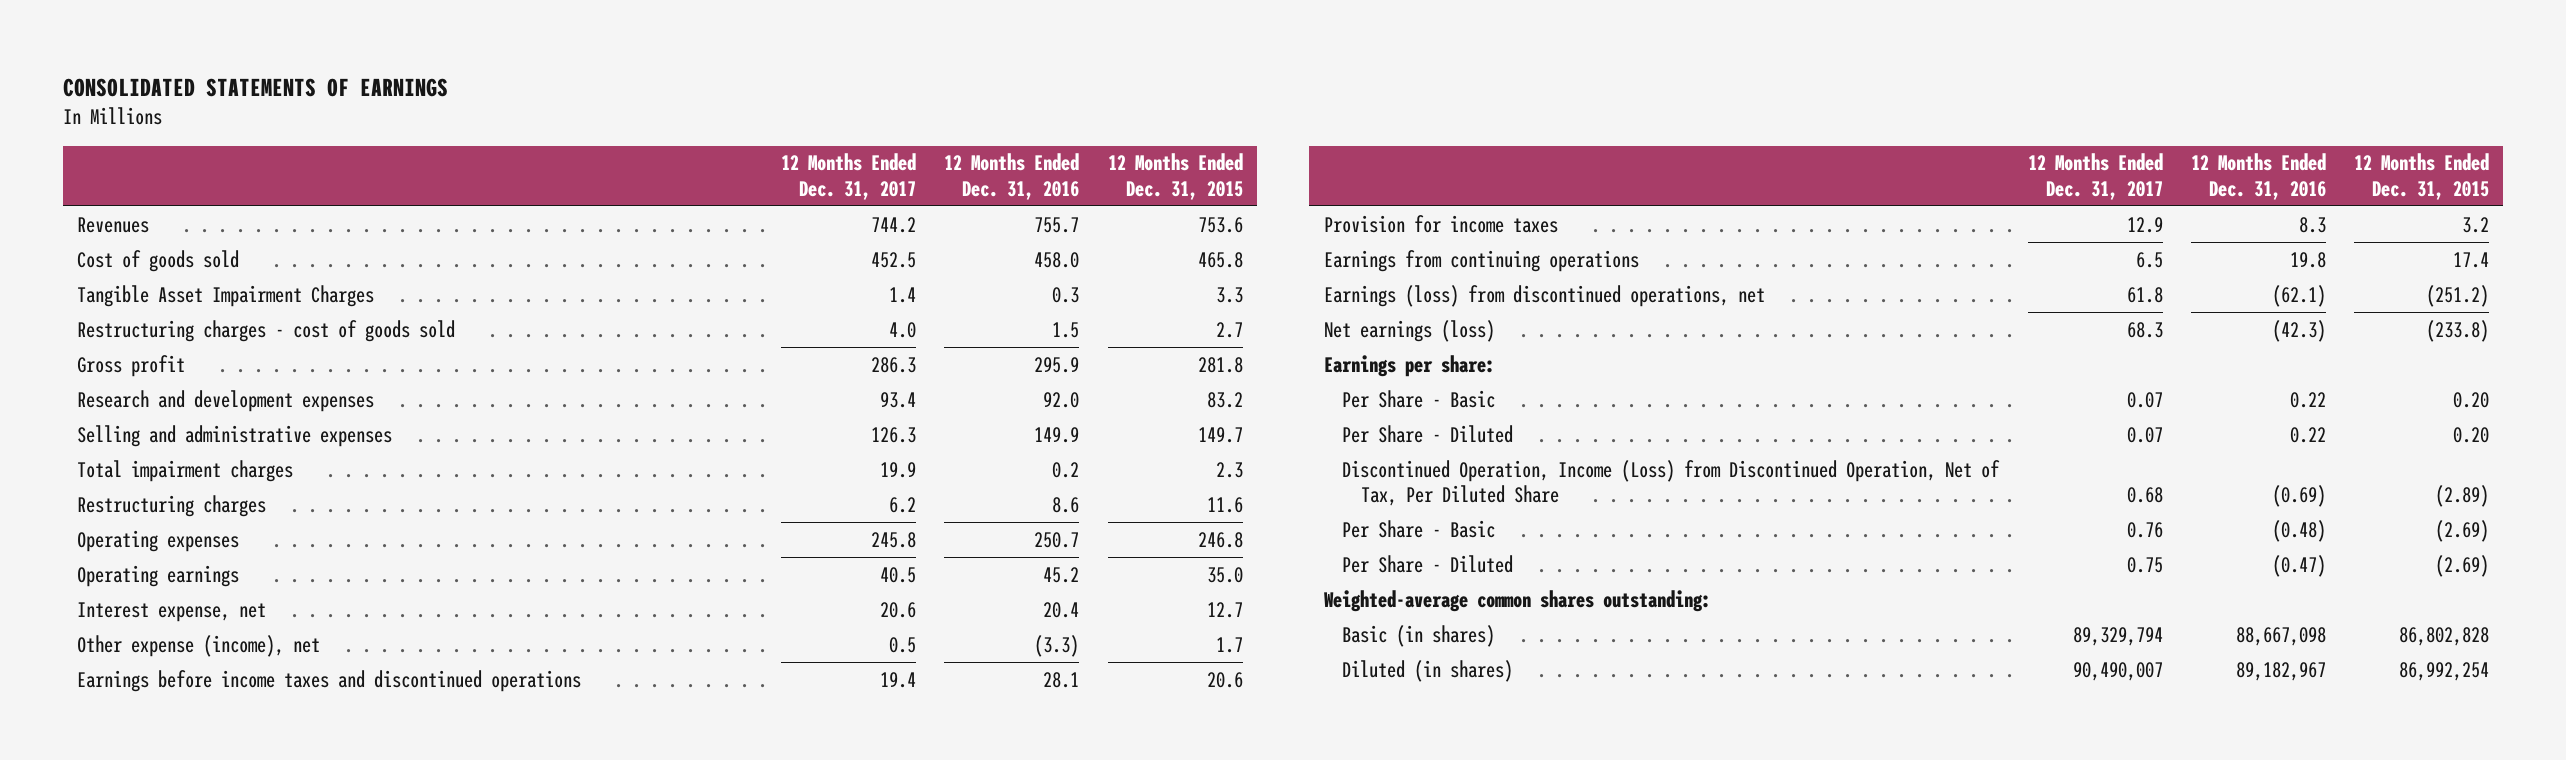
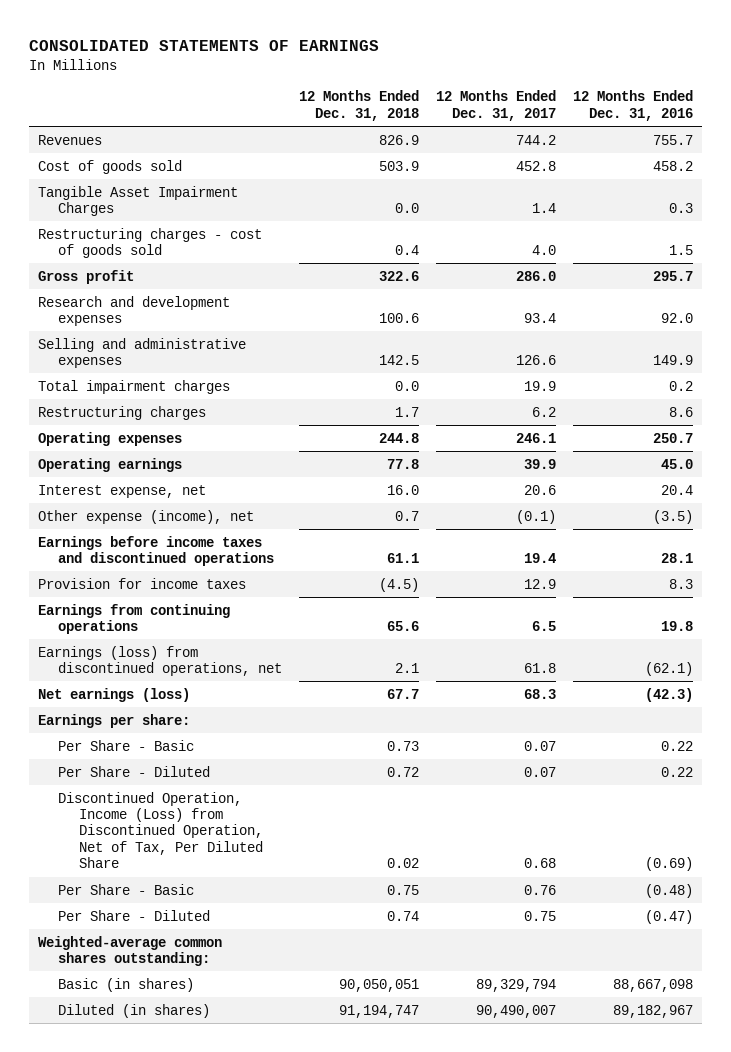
- | 12 Months Ended Dec. 31, 2017 | 12 Months Ended Dec. 31, 2016 | 12 Months Ended Dec. 31, 2015
+ | 12 Months Ended Dec. 31, 2018 | 12 Months Ended Dec. 31, 2017 | 12 Months Ended Dec. 31, 2016
- Cost of goods sold | 452.5 | 458.0 | 465.8
+ Cost of goods sold | 503.9 | 452.8 | 458.2
- Gross profit | 286.3 | 295.9 | 281.8
+ Gross profit | 322.6 | 286.0 | 295.7
- Selling and administrative expenses | 126.3 | 149.9 | 149.7
+ Selling and administrative expenses | 142.5 | 126.6 | 149.9
- Operating expenses | 245.8 | 250.7 | 246.8
- Operating earnings | 40.5 | 45.2 | 35.0
+ Operating expenses | 244.8 | 246.1 | 250.7
+ Operating earnings | 77.8 | 39.9 | 45.0
- Other expense (income), net | 0.5 | (3.3) | 1.7
+ Other expense (income), net | 0.7 | (0.1) | (3.5)

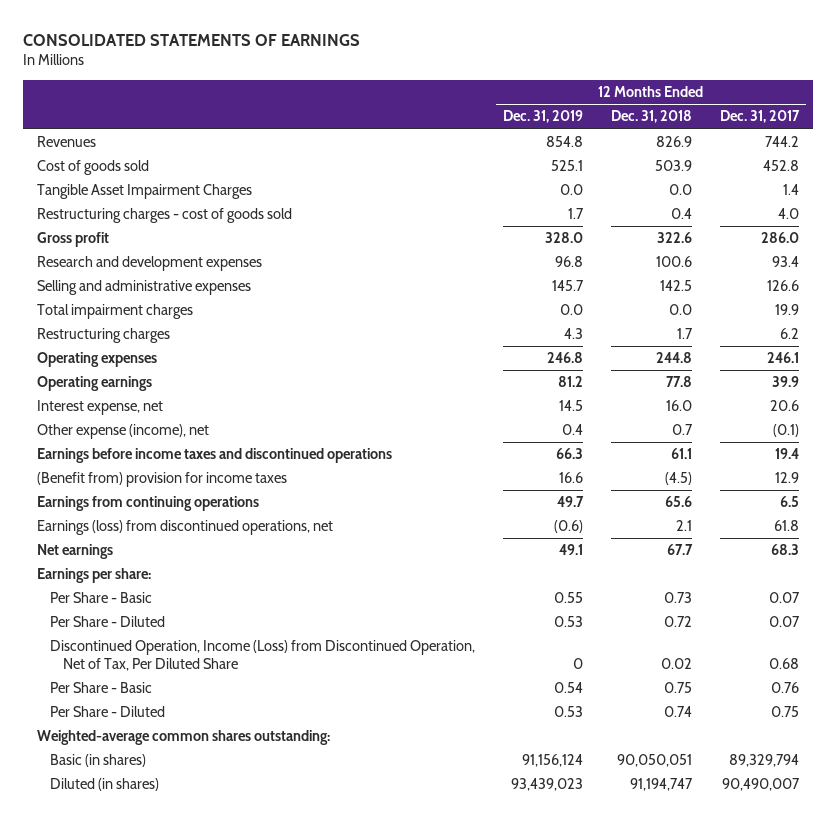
- | 12 Months Ended Dec. 31, 2018 | 12 Months Ended Dec. 31, 2017 | 12 Months Ended Dec. 31, 2016
+ | 12 Months Ended Dec. 31, 2019 | 12 Months Ended Dec. 31, 2018 | 12 Months Ended Dec. 31, 2017
- Provision for income taxes | (4.5) | 12.9 | 8.3
+ (Benefit from) provision for income taxes | 16.6 | (4.5) | 12.9
- Net earnings (loss) | 67.7 | 68.3 | (42.3)
+ Net earnings | 49.1 | 67.7 | 68.3

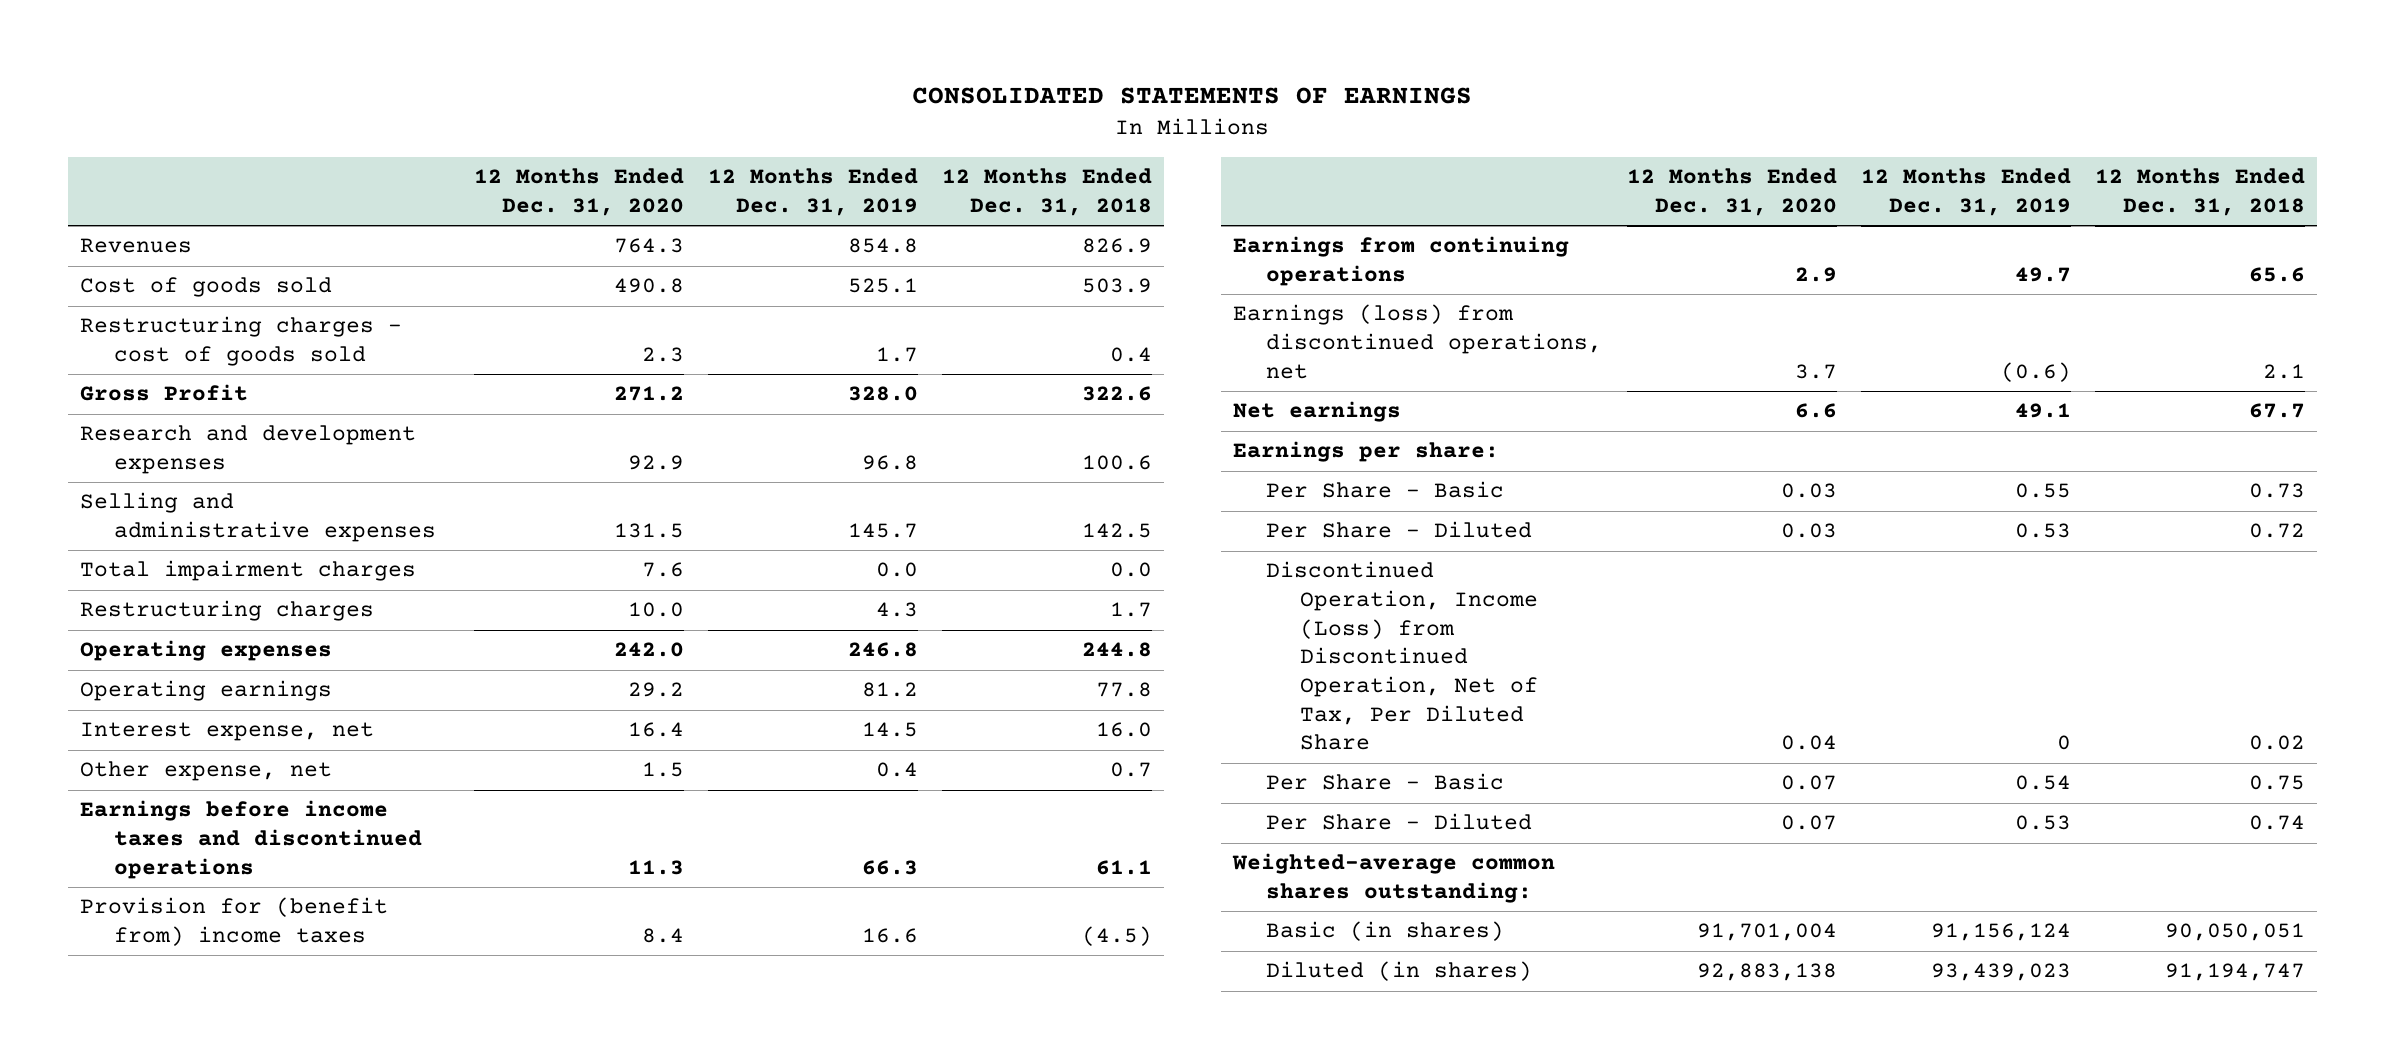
- | 12 Months Ended Dec. 31, 2019 | 12 Months Ended Dec. 31, 2018 | 12 Months Ended Dec. 31, 2017
+ | 12 Months Ended Dec. 31, 2020 | 12 Months Ended Dec. 31, 2019 | 12 Months Ended Dec. 31, 2018
- Tangible Asset Impairment Charges | 0.0 | 0.0 | 1.4
- Gross profit | 328.0 | 322.6 | 286.0
+ Gross Profit | 271.2 | 328.0 | 322.6
- Other expense (income), net | 0.4 | 0.7 | (0.1)
+ Other expense, net | 1.5 | 0.4 | 0.7
- (Benefit from) provision for income taxes | 16.6 | (4.5) | 12.9
+ Provision for (benefit from) income taxes | 8.4 | 16.6 | (4.5)

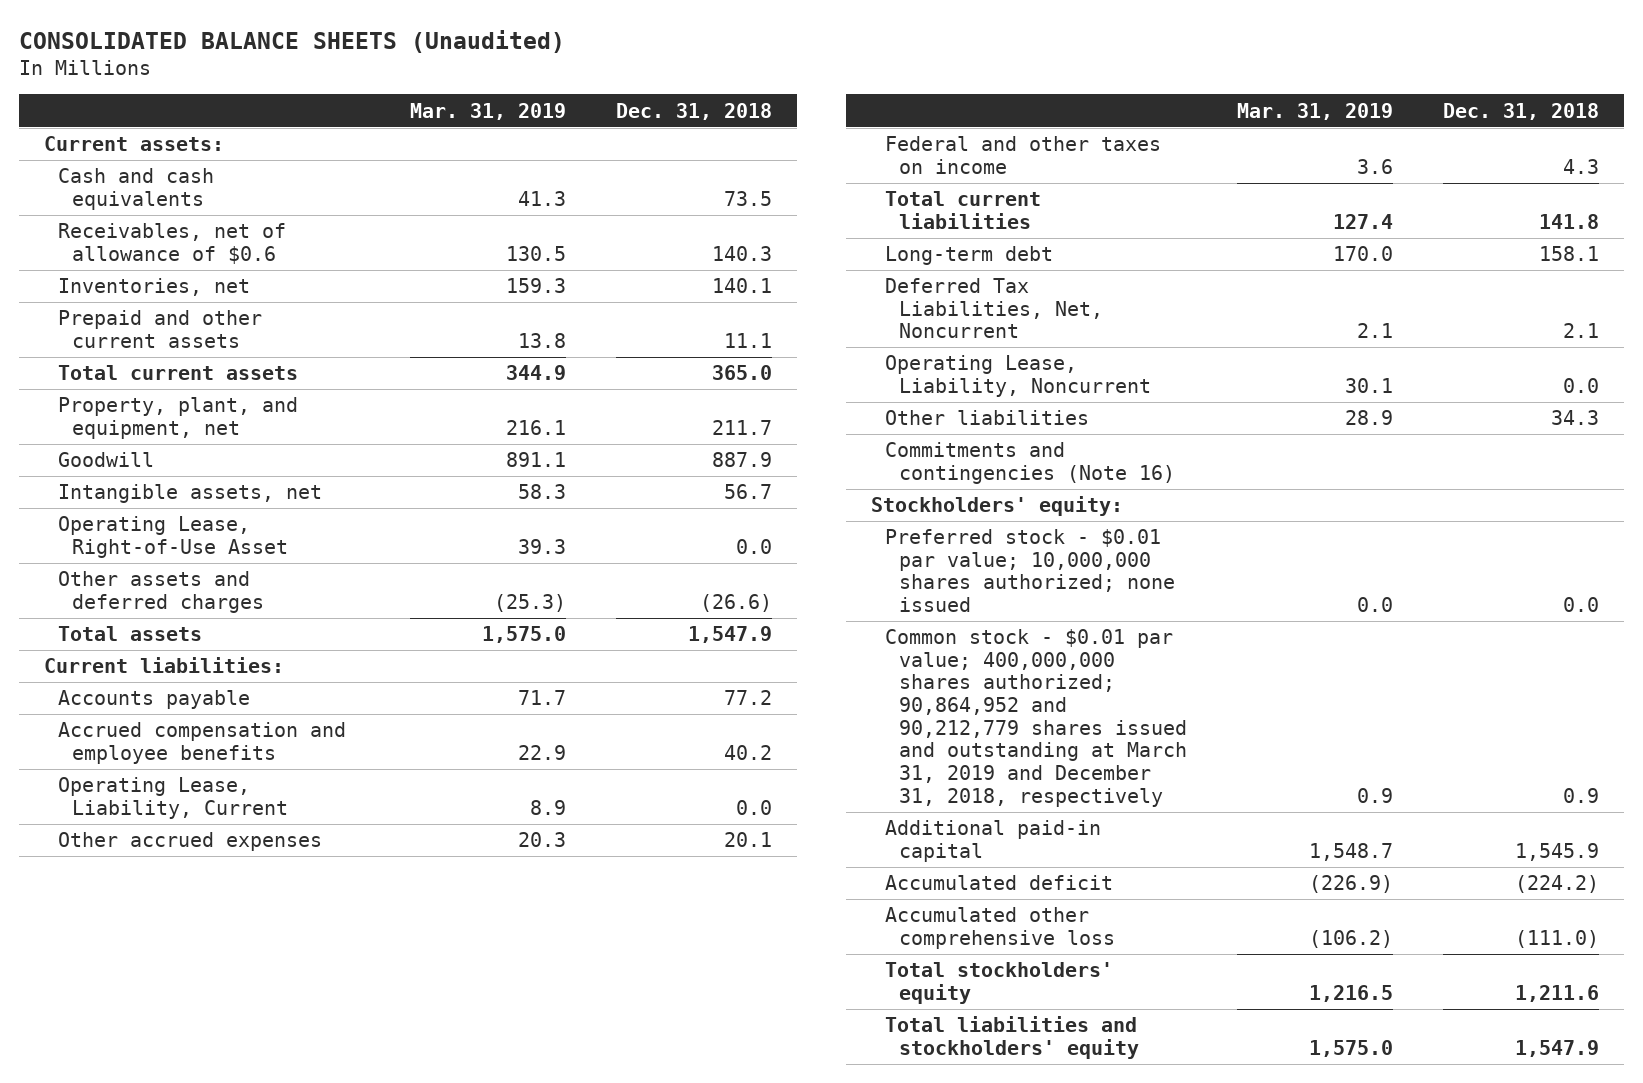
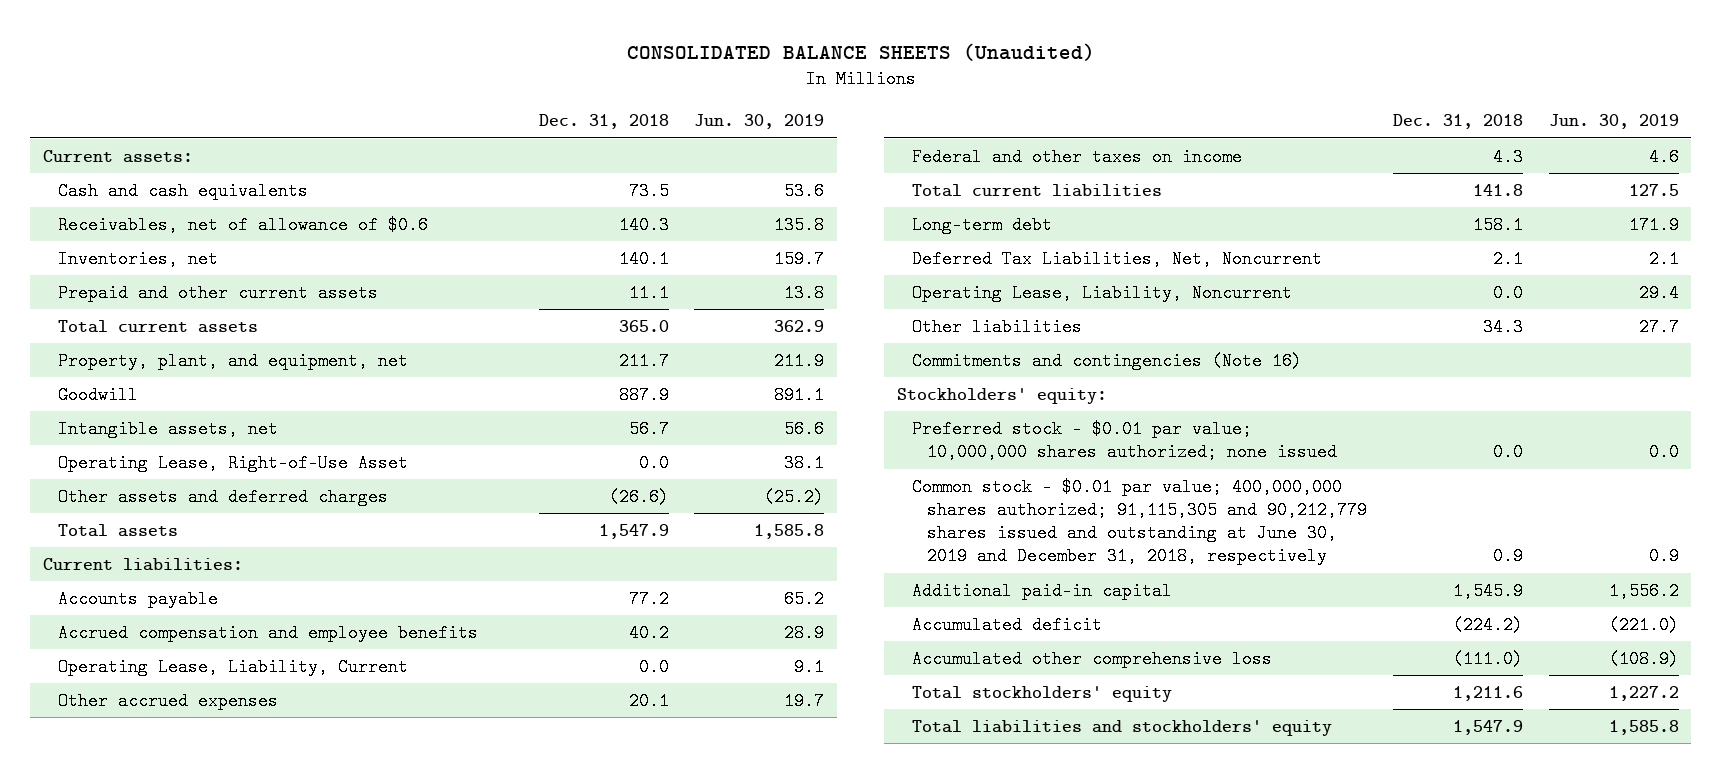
- | Mar. 31, 2019 | Dec. 31, 2018
+ | Dec. 31, 2018 | Jun. 30, 2019
- Common stock - $0.01 par value; 400,000,000 shares authorized; 90,864,952 and 90,212,779 shares issued and outstanding at March 31, 2019 and December 31, 2018, respectively | 0.9 | 0.9
+ Common stock - $0.01 par value; 400,000,000 shares authorized; 91,115,305 and 90,212,779 shares issued and outstanding at June 30, 2019 and December 31, 2018, respectively | 0.9 | 0.9

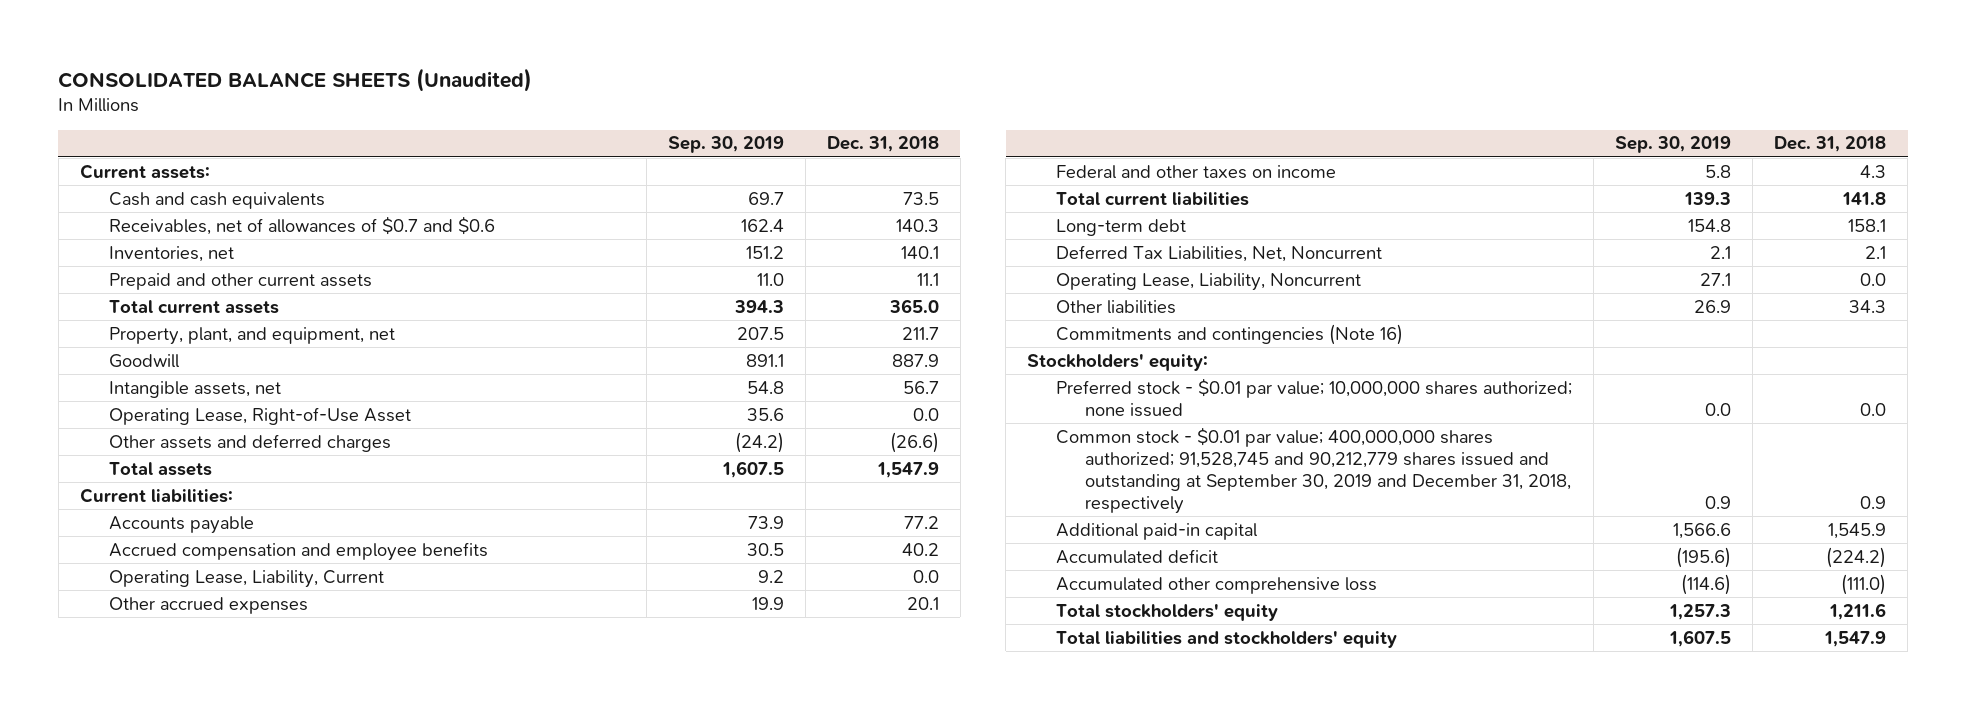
- | Dec. 31, 2018 | Jun. 30, 2019
+ | Sep. 30, 2019 | Dec. 31, 2018
- Receivables, net of allowance of $0.6 | 140.3 | 135.8
+ Receivables, net of allowances of $0.7 and $0.6 | 162.4 | 140.3
- Common stock - $0.01 par value; 400,000,000 shares authorized; 91,115,305 and 90,212,779 shares issued and outstanding at June 30, 2019 and December 31, 2018, respectively | 0.9 | 0.9
+ Common stock - $0.01 par value; 400,000,000 shares authorized; 91,528,745 and 90,212,779 shares issued and outstanding at September 30, 2019 and December 31, 2018, respectively | 0.9 | 0.9

